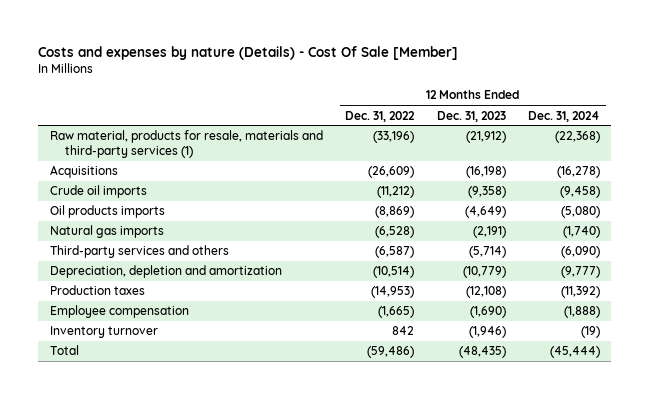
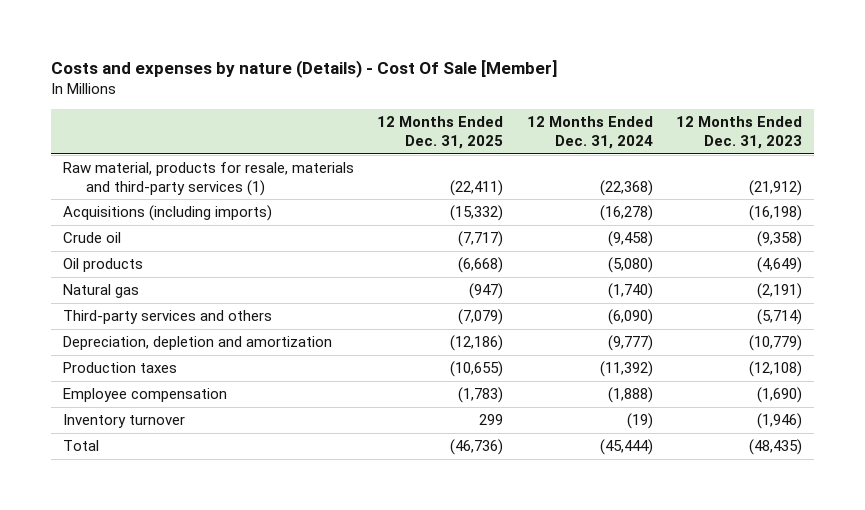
- | 12 Months Ended Dec. 31, 2022 | 12 Months Ended Dec. 31, 2023 | 12 Months Ended Dec. 31, 2024
+ | 12 Months Ended Dec. 31, 2025 | 12 Months Ended Dec. 31, 2024 | 12 Months Ended Dec. 31, 2023
- Acquisitions | (26,609) | (16,198) | (16,278)
- Crude oil imports | (11,212) | (9,358) | (9,458)
- Oil products imports | (8,869) | (4,649) | (5,080)
- Natural gas imports | (6,528) | (2,191) | (1,740)
+ Acquisitions (including imports) | (15,332) | (16,278) | (16,198)
+ Crude oil | (7,717) | (9,458) | (9,358)
+ Oil products | (6,668) | (5,080) | (4,649)
+ Natural gas | (947) | (1,740) | (2,191)

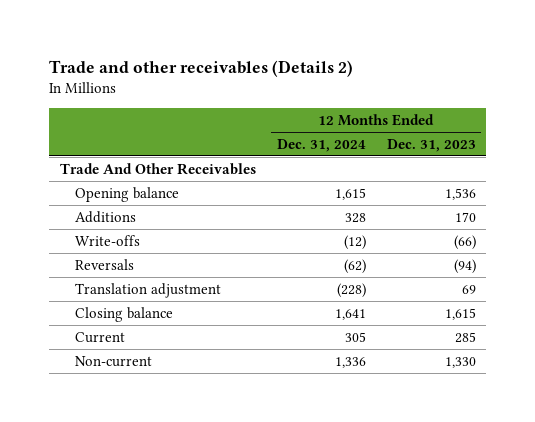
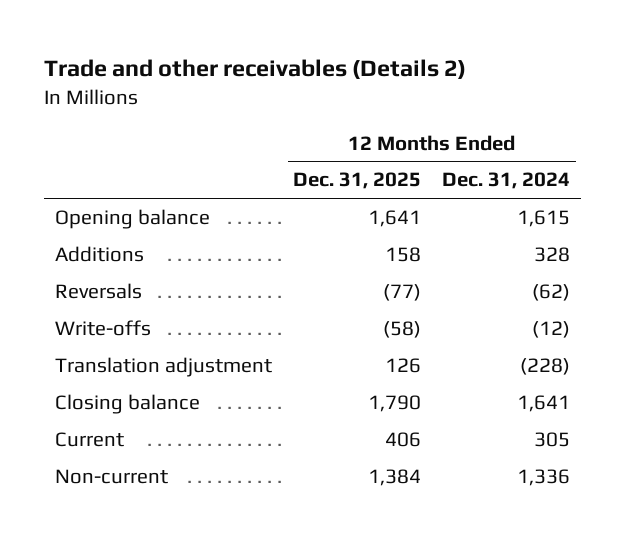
- | 12 Months Ended Dec. 31, 2024 | 12 Months Ended Dec. 31, 2023
+ | 12 Months Ended Dec. 31, 2025 | 12 Months Ended Dec. 31, 2024
- Trade And Other Receivables
moved down: Write-offs | (58) | (12)

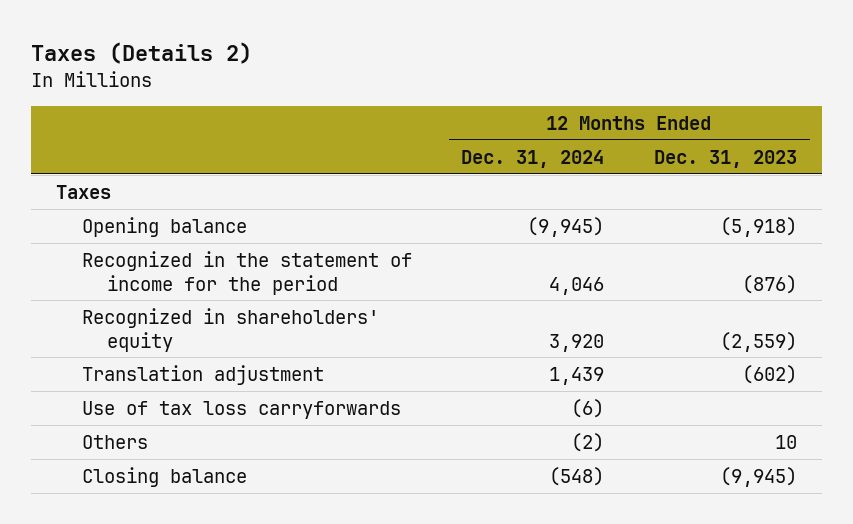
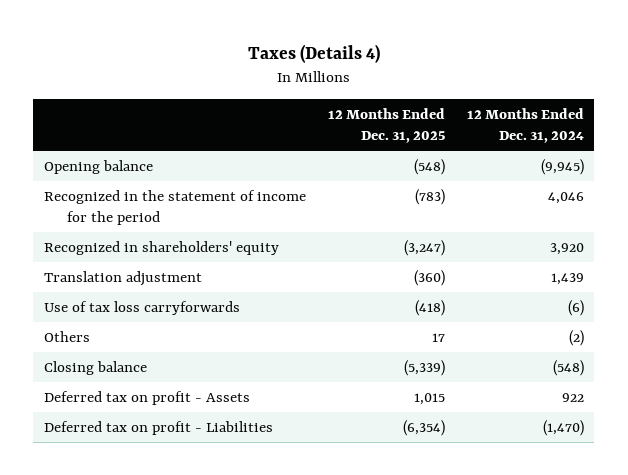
- Taxes (Details 2)
+ Taxes (Details 4)
- | 12 Months Ended Dec. 31, 2024 | 12 Months Ended Dec. 31, 2023
+ | 12 Months Ended Dec. 31, 2025 | 12 Months Ended Dec. 31, 2024
- Taxes
+ Deferred tax on profit - Assets | 1,015 | 922
+ Deferred tax on profit - Liabilities | (6,354) | (1,470)

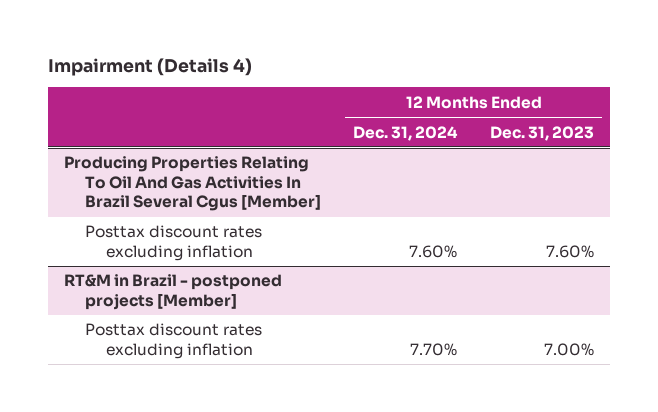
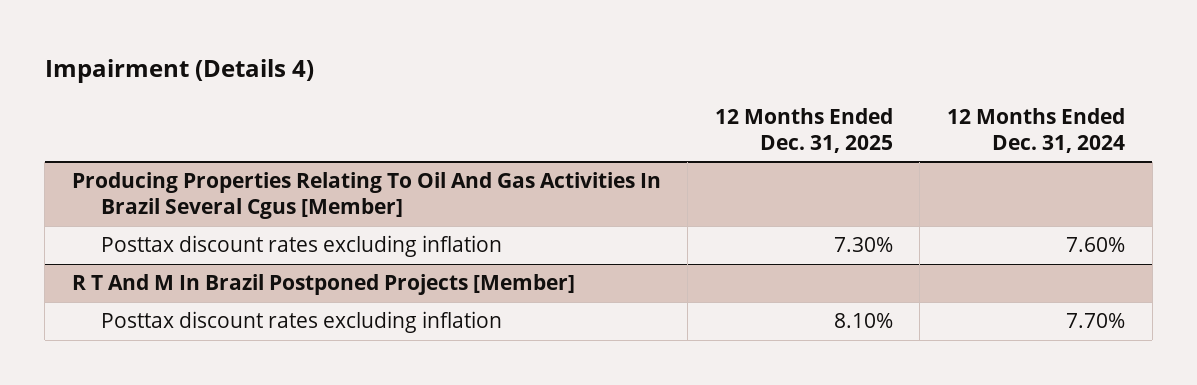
- | 12 Months Ended Dec. 31, 2024 | 12 Months Ended Dec. 31, 2023
+ | 12 Months Ended Dec. 31, 2025 | 12 Months Ended Dec. 31, 2024
- RT&M in Brazil - postponed projects [Member]
+ R T And M In Brazil Postponed Projects [Member]

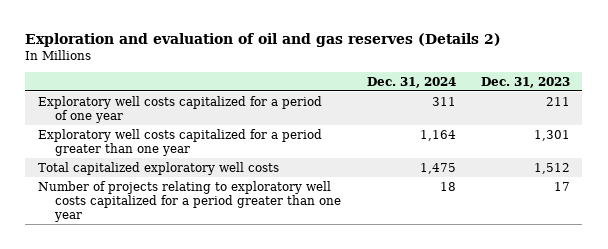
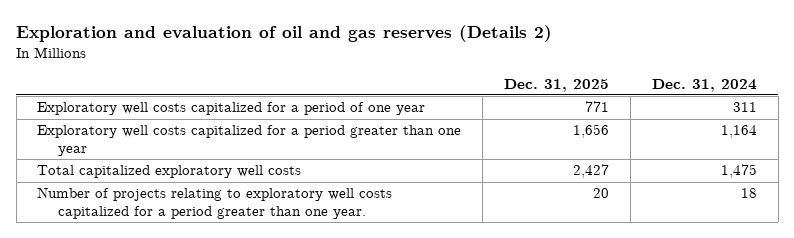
- | Dec. 31, 2024 | Dec. 31, 2023
+ | Dec. 31, 2025 | Dec. 31, 2024
- Number of projects relating to exploratory well costs capitalized for a period greater than one year | 18 | 17
+ Number of projects relating to exploratory well costs capitalized for a period greater than one year. | 20 | 18

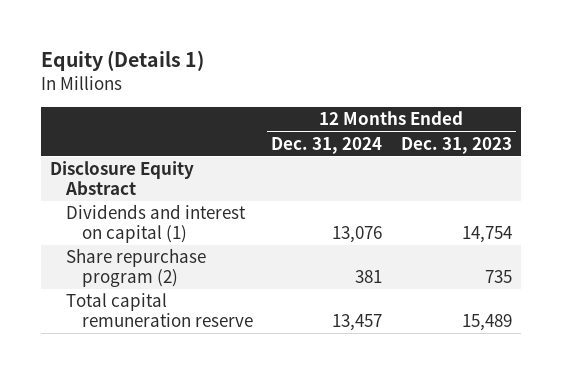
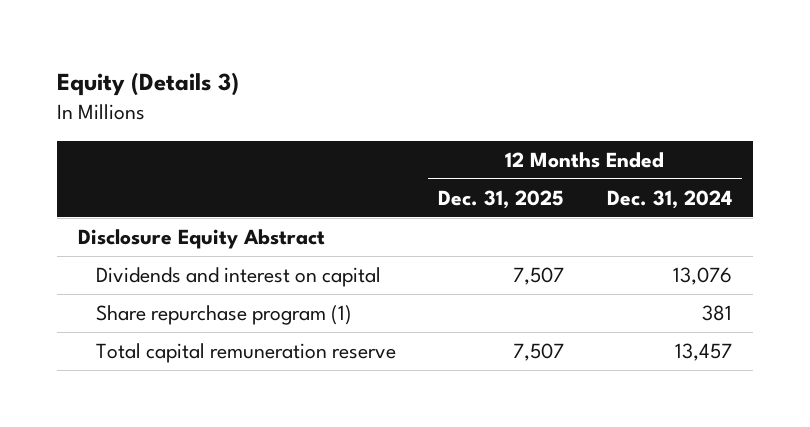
- Equity (Details 1)
+ Equity (Details 3)
- | 12 Months Ended Dec. 31, 2024 | 12 Months Ended Dec. 31, 2023
+ | 12 Months Ended Dec. 31, 2025 | 12 Months Ended Dec. 31, 2024
- Dividends and interest on capital (1) | 13,076 | 14,754
- Share repurchase program (2) | 381 | 735
+ Dividends and interest on capital | 7,507 | 13,076
+ Share repurchase program (1) | | 381

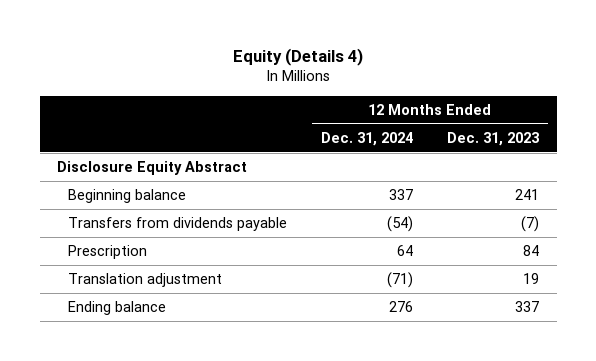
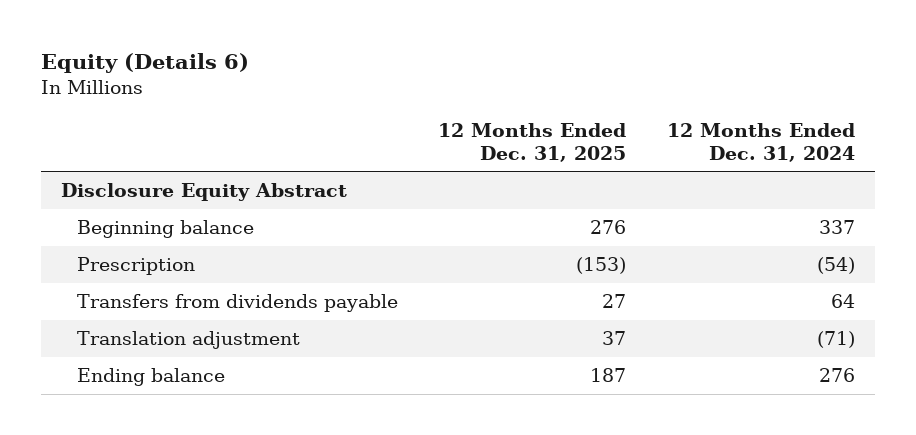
- Equity (Details 4)
+ Equity (Details 6)
- | 12 Months Ended Dec. 31, 2024 | 12 Months Ended Dec. 31, 2023
+ | 12 Months Ended Dec. 31, 2025 | 12 Months Ended Dec. 31, 2024
- Transfers from dividends payable | (54) | (7)
- Prescription | 64 | 84
+ Prescription | (153) | (54)
+ Transfers from dividends payable | 27 | 64

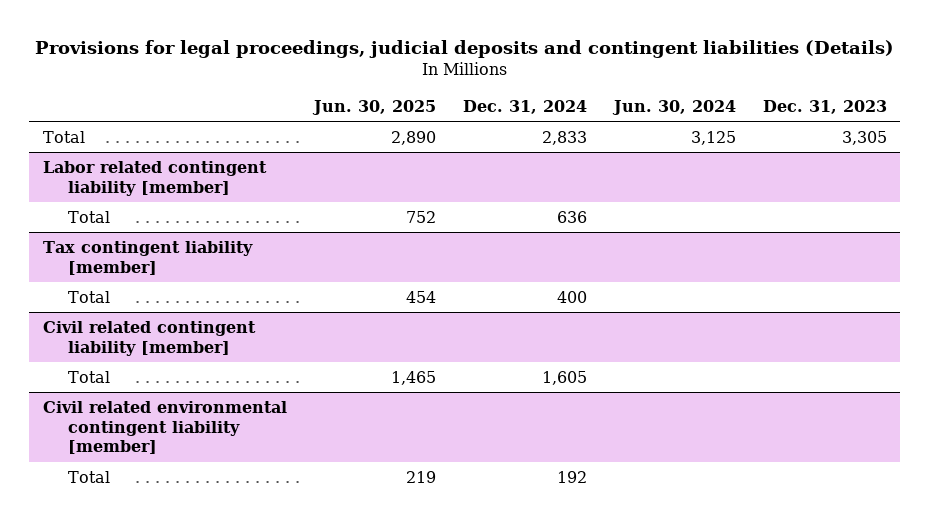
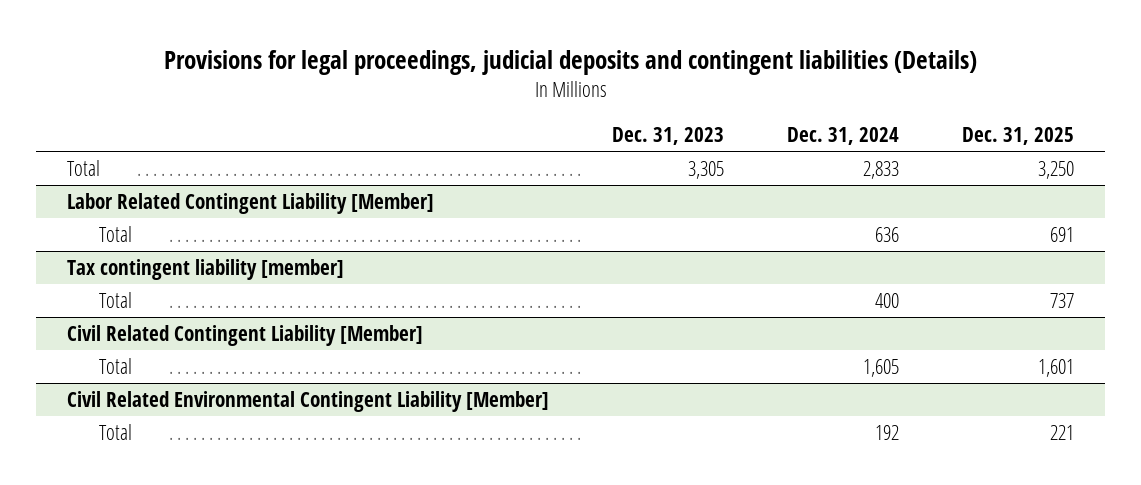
- | Jun. 30, 2025 | Dec. 31, 2024 | Jun. 30, 2024 | Dec. 31, 2023
+ | Dec. 31, 2023 | Dec. 31, 2024 | Dec. 31, 2025
- Labor related contingent liability [member]
+ Labor Related Contingent Liability [Member]
- Civil related contingent liability [member]
+ Civil Related Contingent Liability [Member]
- Civil related environmental contingent liability [member]
+ Civil Related Environmental Contingent Liability [Member]

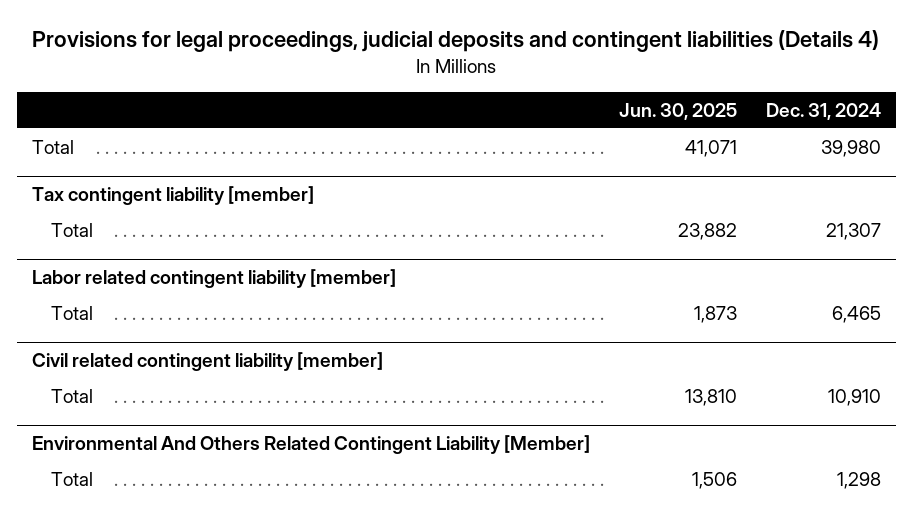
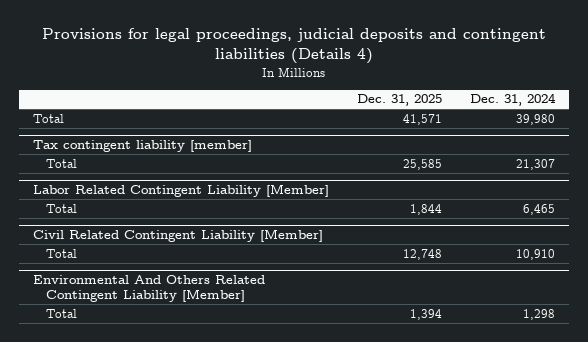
- | Jun. 30, 2025 | Dec. 31, 2024
+ | Dec. 31, 2025 | Dec. 31, 2024
- Labor related contingent liability [member]
+ Labor Related Contingent Liability [Member]
- Civil related contingent liability [member]
+ Civil Related Contingent Liability [Member]

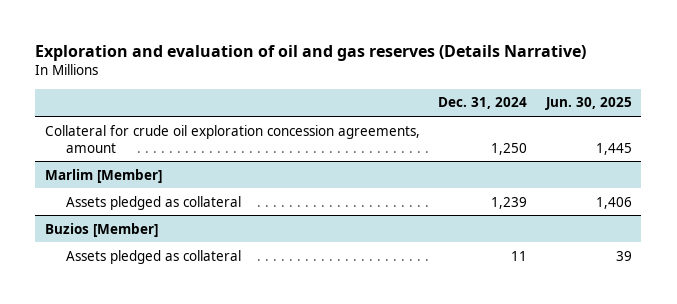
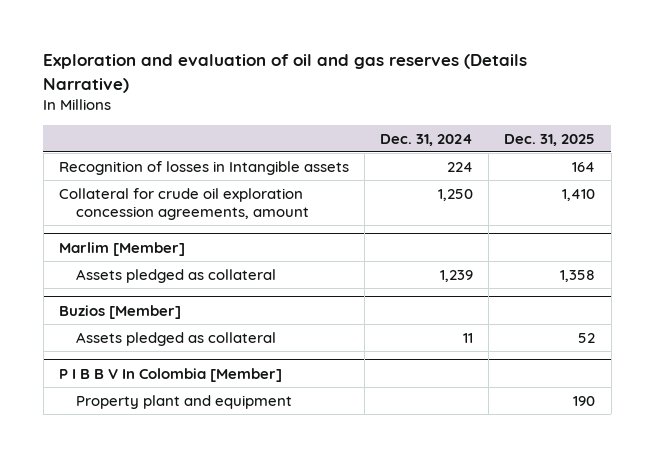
- | Dec. 31, 2024 | Jun. 30, 2025
+ | Dec. 31, 2024 | Dec. 31, 2025
+ Recognition of losses in Intangible assets | 224 | 164
+ P I B B V In Colombia [Member]
+ Property plant and equipment | | 190

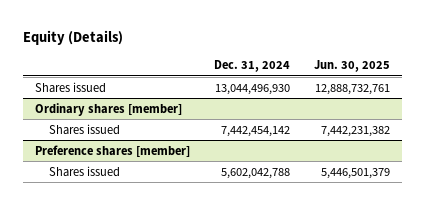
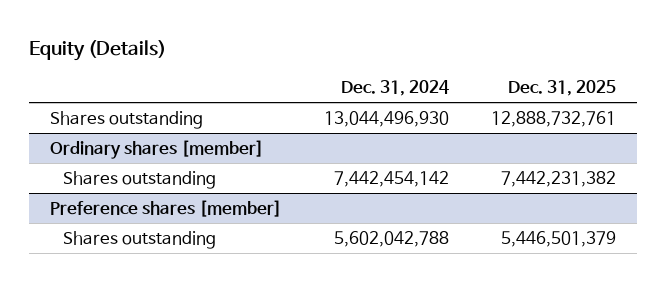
- | Dec. 31, 2024 | Jun. 30, 2025
+ | Dec. 31, 2024 | Dec. 31, 2025
- Shares issued | 13,044,496,930 | 12,888,732,761
+ Shares outstanding | 13,044,496,930 | 12,888,732,761
@ Ordinary shares [member]
- Shares issued | 7,442,454,142 | 7,442,231,382
+ Shares outstanding | 7,442,454,142 | 7,442,231,382
@ Preference shares [member]
- Shares issued | 5,602,042,788 | 5,446,501,379
+ Shares outstanding | 5,602,042,788 | 5,446,501,379

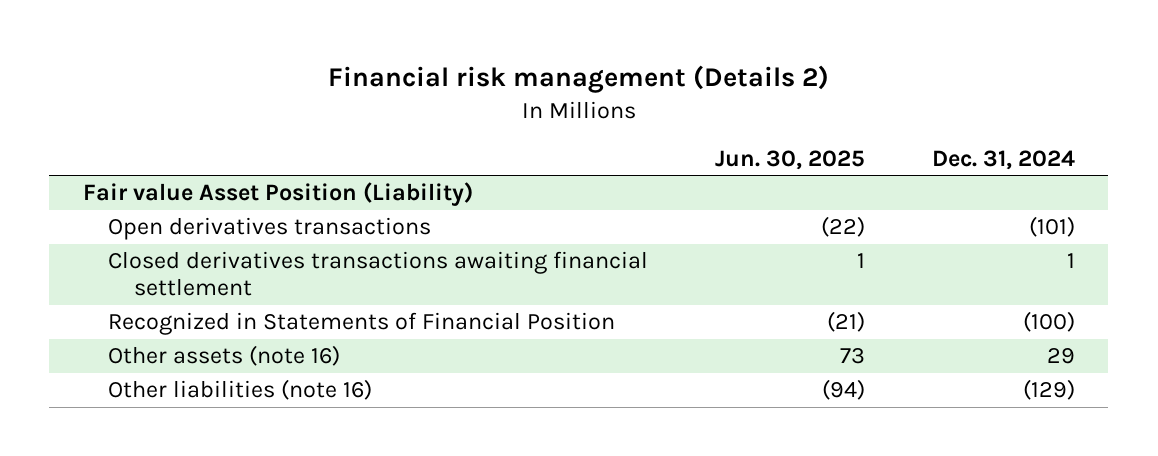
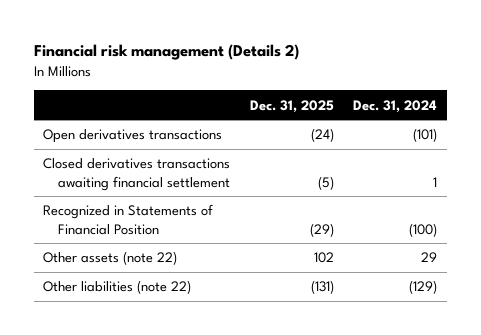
- | Jun. 30, 2025 | Dec. 31, 2024
+ | Dec. 31, 2025 | Dec. 31, 2024
- Fair value Asset Position (Liability)
- Other assets (note 16) | 73 | 29
- Other liabilities (note 16) | (94) | (129)
+ Other assets (note 22) | 102 | 29
+ Other liabilities (note 22) | (131) | (129)

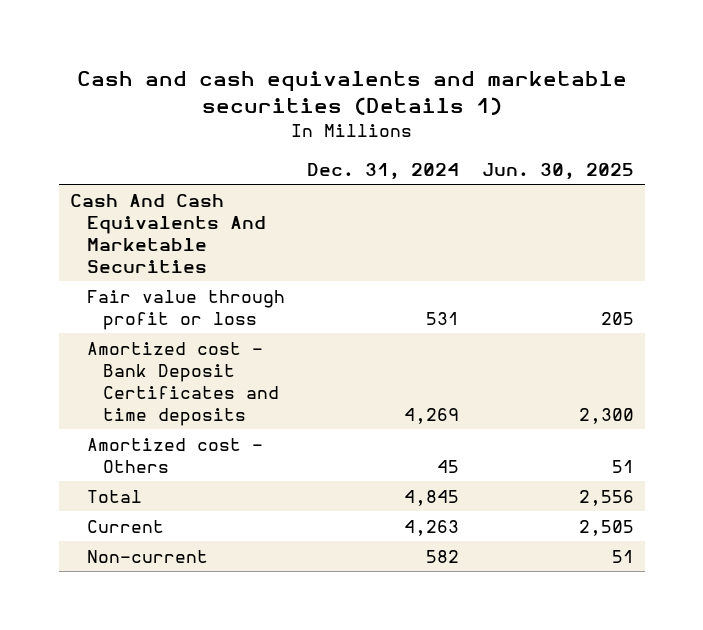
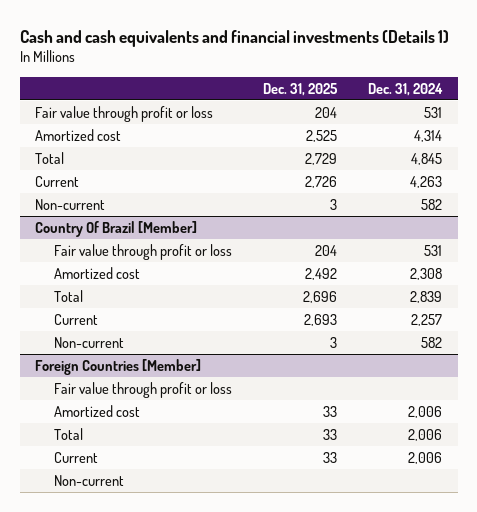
- Cash and cash equivalents and marketable securities (Details 1)
+ Cash and cash equivalents and financial investments (Details 1)
- | Dec. 31, 2024 | Jun. 30, 2025
+ | Dec. 31, 2025 | Dec. 31, 2024
- Cash And Cash Equivalents And Marketable Securities
- Amortized cost - Bank Deposit Certificates and time deposits | 4,269 | 2,300
- Amortized cost - Others | 45 | 51
+ Amortized cost | 2,525 | 4,314
+ Country Of Brazil [Member]
+ Fair value through profit or loss | 204 | 531
+ Amortized cost | 2,492 | 2,308
+ Total | 2,696 | 2,839
+ Current | 2,693 | 2,257
+ Non-current | 3 | 582
+ Foreign Countries [Member]
+ Fair value through profit or loss
+ Amortized cost | 33 | 2,006
+ Total | 33 | 2,006
+ Current | 33 | 2,006
+ Non-current

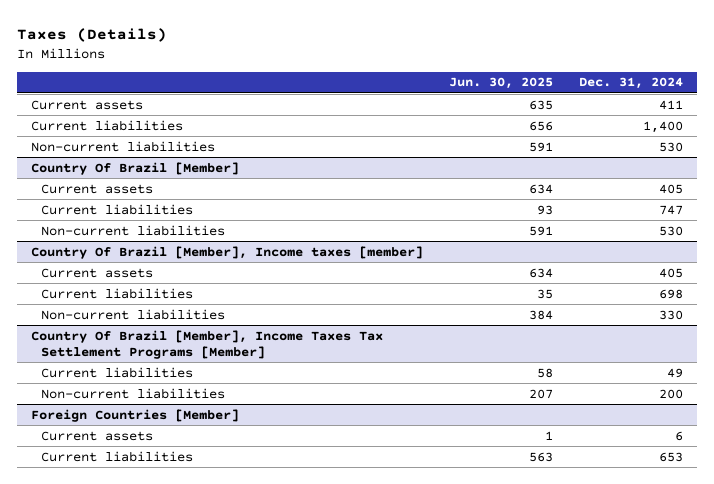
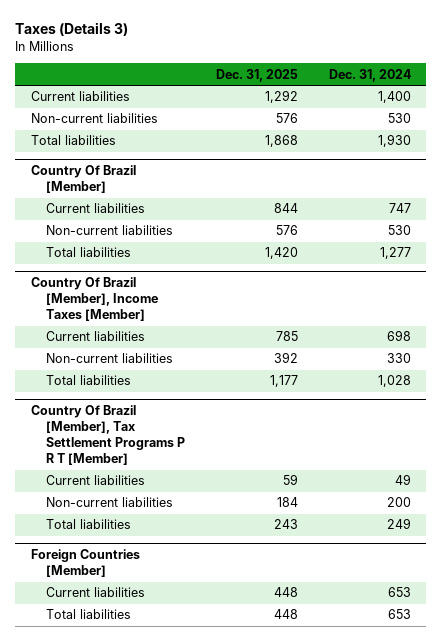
- Taxes (Details)
+ Taxes (Details 3)
- | Jun. 30, 2025 | Dec. 31, 2024
+ | Dec. 31, 2025 | Dec. 31, 2024
- Current assets | 635 | 411
+ Total liabilities | 1,868 | 1,930
@ Country Of Brazil [Member]
- Current assets | 634 | 405
- Country Of Brazil [Member], Income taxes [member]
- Current assets | 634 | 405
@ Country Of Brazil [Member]
+ Total liabilities | 1,420 | 1,277
+ Country Of Brazil [Member], Income Taxes [Member]
- Country Of Brazil [Member], Income Taxes Tax Settlement Programs [Member]
+ Total liabilities | 1,177 | 1,028
+ Country Of Brazil [Member], Tax Settlement Programs P R T [Member]
+ Total liabilities | 243 | 249
@ Foreign Countries [Member]
- Current assets | 1 | 6
+ Total liabilities | 448 | 653

